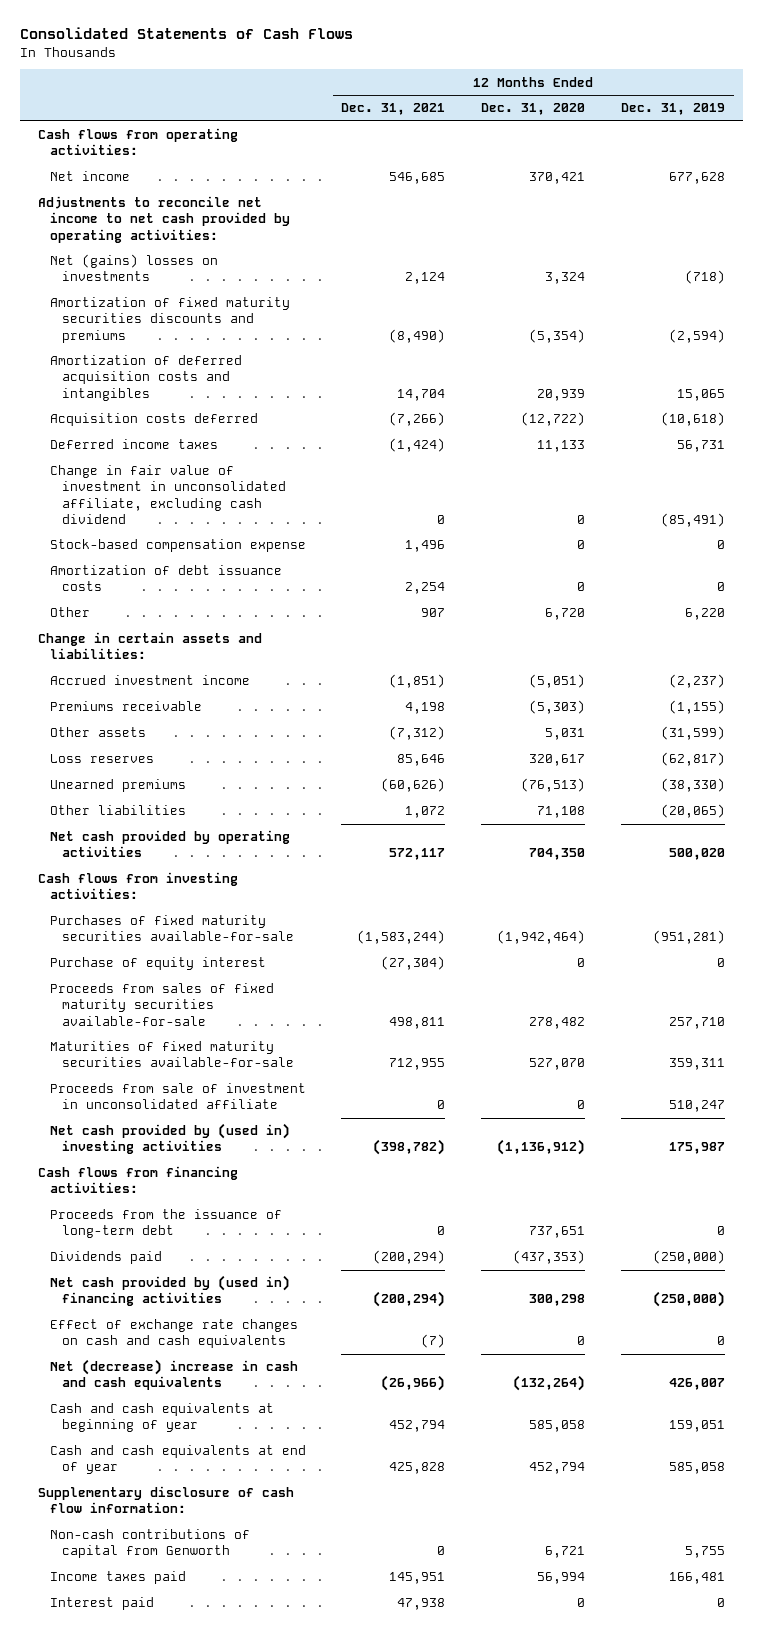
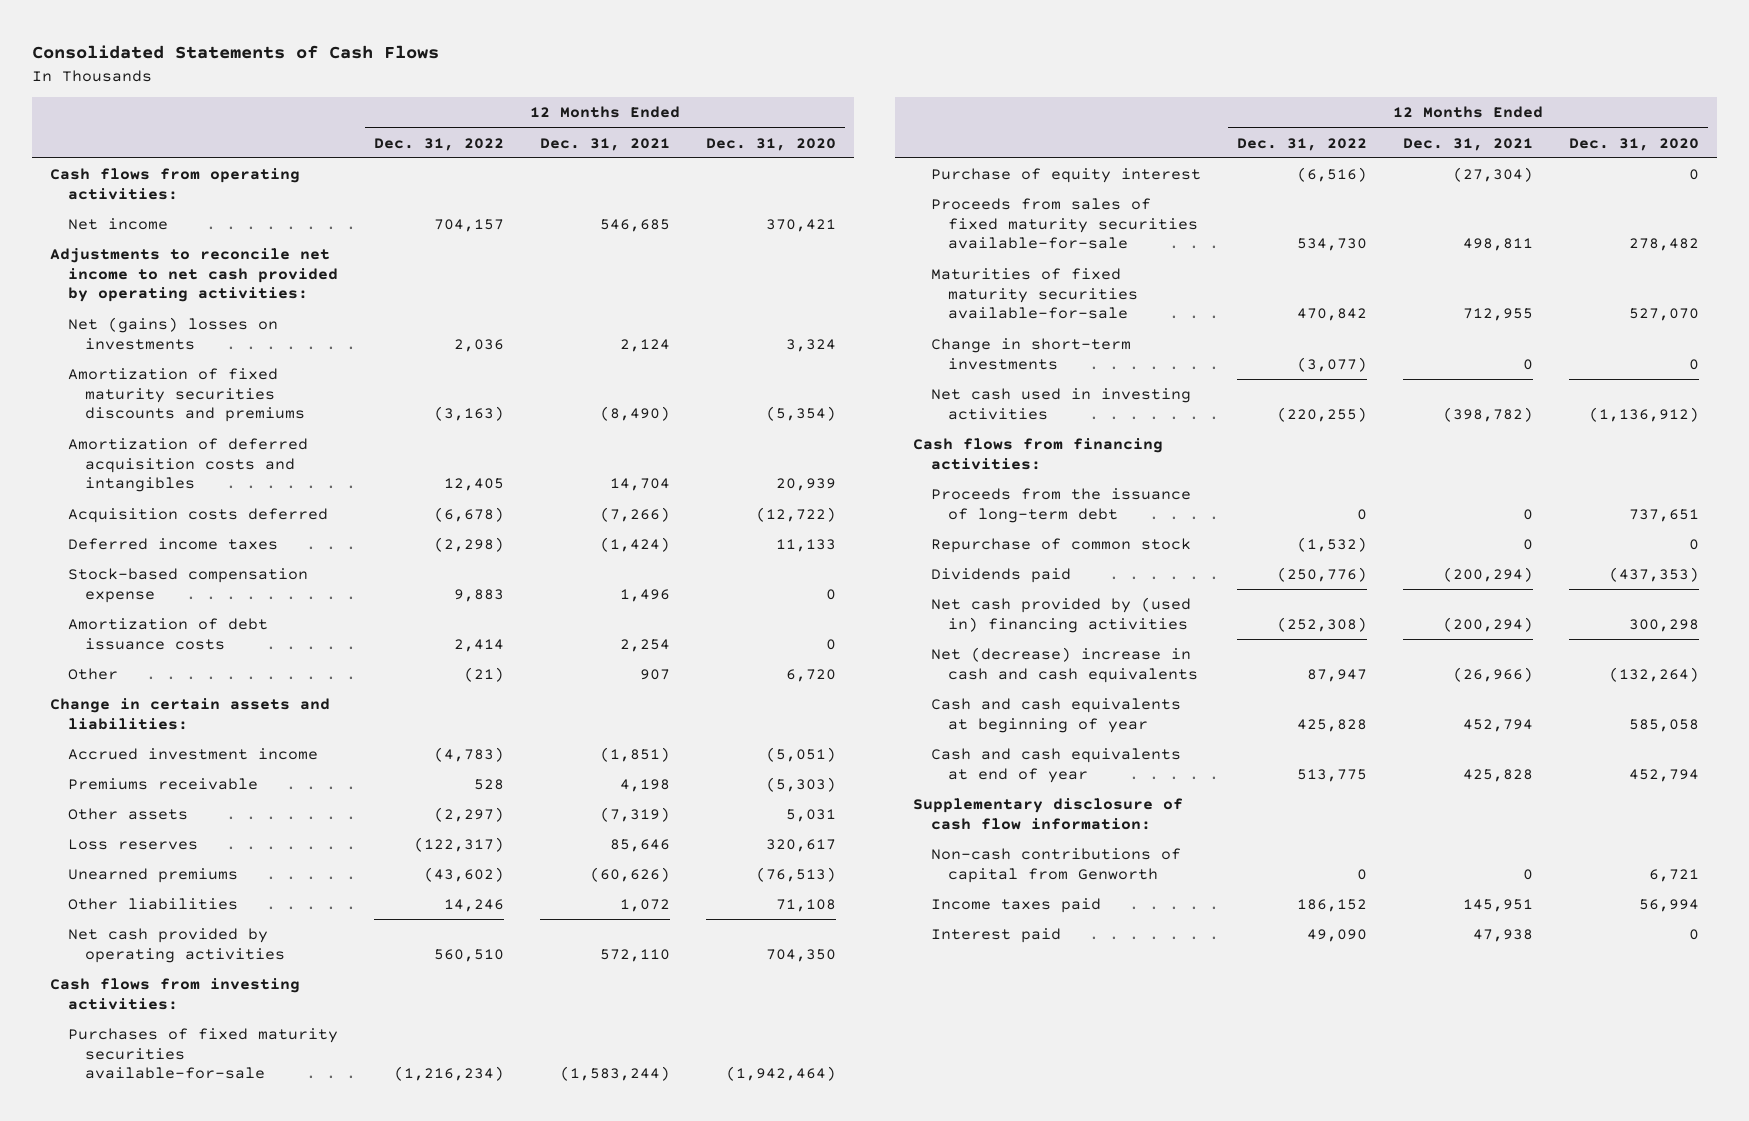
- | 12 Months Ended Dec. 31, 2021 | 12 Months Ended Dec. 31, 2020 | 12 Months Ended Dec. 31, 2019
+ | 12 Months Ended Dec. 31, 2022 | 12 Months Ended Dec. 31, 2021 | 12 Months Ended Dec. 31, 2020
- Change in fair value of investment in unconsolidated affiliate, excluding cash dividend | 0 | 0 | (85,491)
- Other assets | (7,312) | 5,031 | (31,599)
+ Other assets | (2,297) | (7,319) | 5,031
- Net cash provided by operating activities | 572,117 | 704,350 | 500,020
+ Net cash provided by operating activities | 560,510 | 572,110 | 704,350
- Proceeds from sale of investment in unconsolidated affiliate | 0 | 0 | 510,247
- Net cash provided by (used in) investing activities | (398,782) | (1,136,912) | 175,987
+ Change in short-term investments | (3,077) | 0 | 0
+ Net cash used in investing activities | (220,255) | (398,782) | (1,136,912)
+ Repurchase of common stock | (1,532) | 0 | 0
- Effect of exchange rate changes on cash and cash equivalents | (7) | 0 | 0

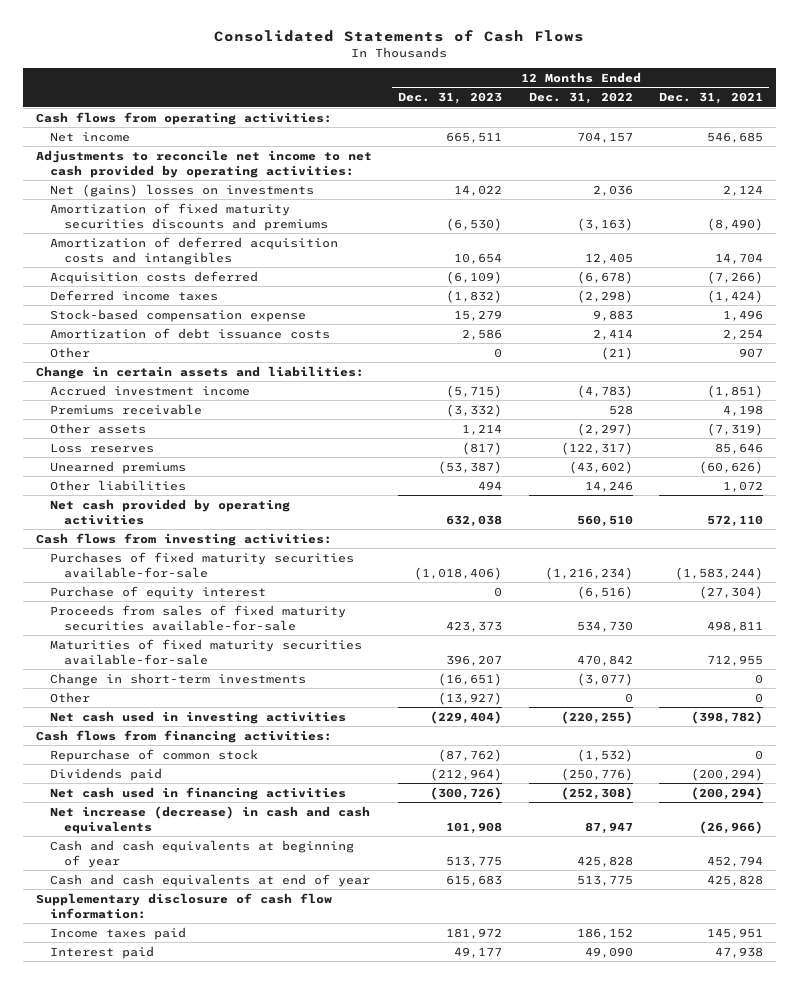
- | 12 Months Ended Dec. 31, 2022 | 12 Months Ended Dec. 31, 2021 | 12 Months Ended Dec. 31, 2020
+ | 12 Months Ended Dec. 31, 2023 | 12 Months Ended Dec. 31, 2022 | 12 Months Ended Dec. 31, 2021
+ Other | (13,927) | 0 | 0
- Proceeds from the issuance of long-term debt | 0 | 0 | 737,651
- Net cash provided by (used in) financing activities | (252,308) | (200,294) | 300,298
- Net (decrease) increase in cash and cash equivalents | 87,947 | (26,966) | (132,264)
+ Net cash used in financing activities | (300,726) | (252,308) | (200,294)
+ Net increase (decrease) in cash and cash equivalents | 101,908 | 87,947 | (26,966)
- Non-cash contributions of capital from Genworth | 0 | 0 | 6,721

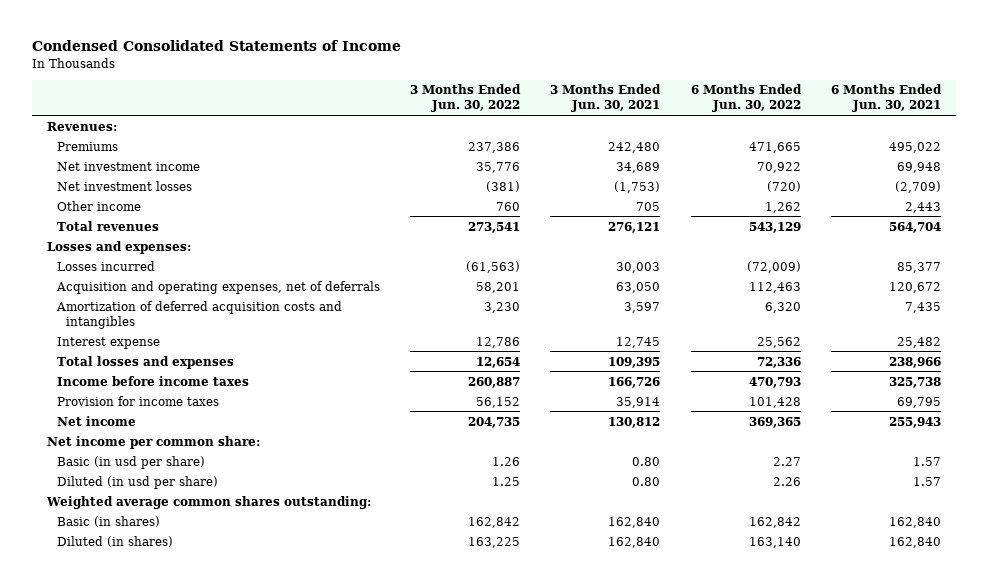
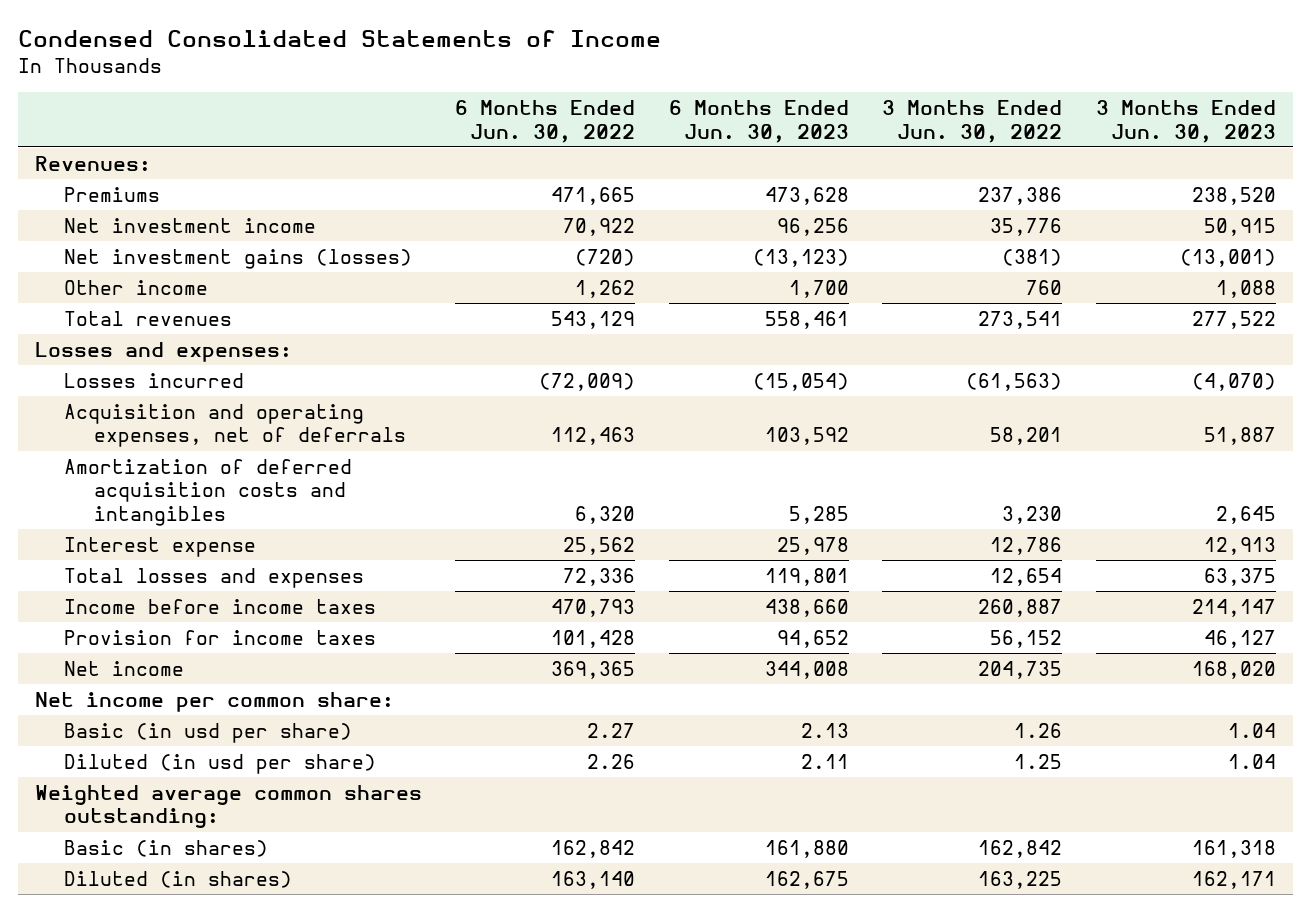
- | 3 Months Ended Jun. 30, 2022 | 3 Months Ended Jun. 30, 2021 | 6 Months Ended Jun. 30, 2022 | 6 Months Ended Jun. 30, 2021
+ | 6 Months Ended Jun. 30, 2022 | 6 Months Ended Jun. 30, 2023 | 3 Months Ended Jun. 30, 2022 | 3 Months Ended Jun. 30, 2023
- Net investment losses | (381) | (1,753) | (720) | (2,709)
+ Net investment gains (losses) | (720) | (13,123) | (381) | (13,001)

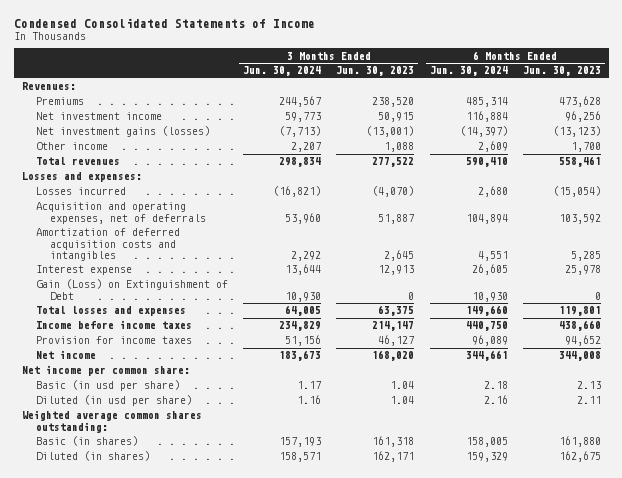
- | 6 Months Ended Jun. 30, 2022 | 6 Months Ended Jun. 30, 2023 | 3 Months Ended Jun. 30, 2022 | 3 Months Ended Jun. 30, 2023
+ | 3 Months Ended Jun. 30, 2024 | 3 Months Ended Jun. 30, 2023 | 6 Months Ended Jun. 30, 2024 | 6 Months Ended Jun. 30, 2023
+ Gain (Loss) on Extinguishment of Debt | 10,930 | 0 | 10,930 | 0

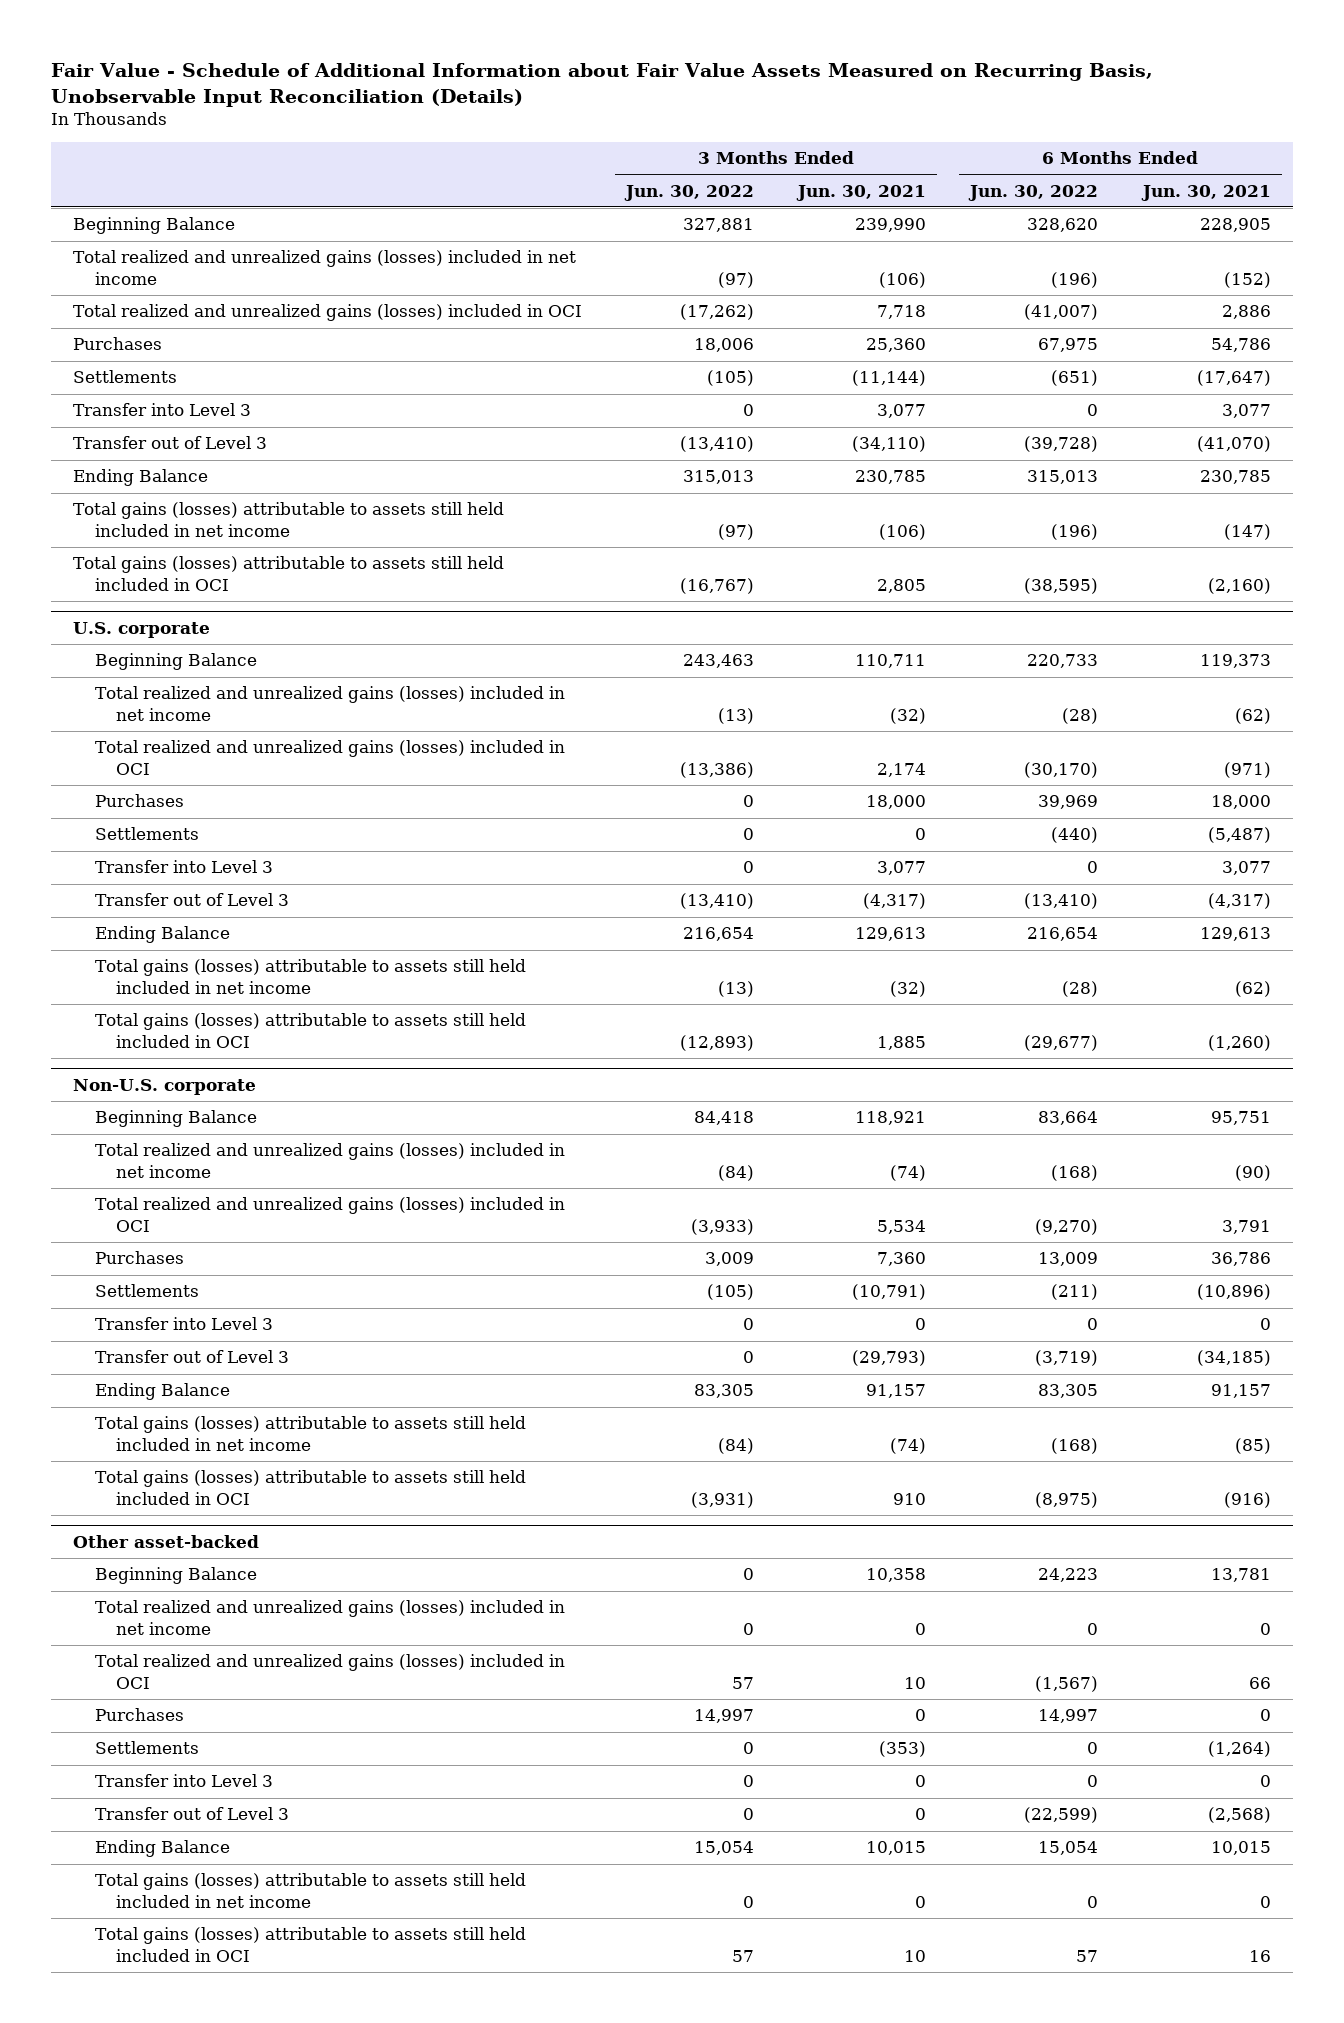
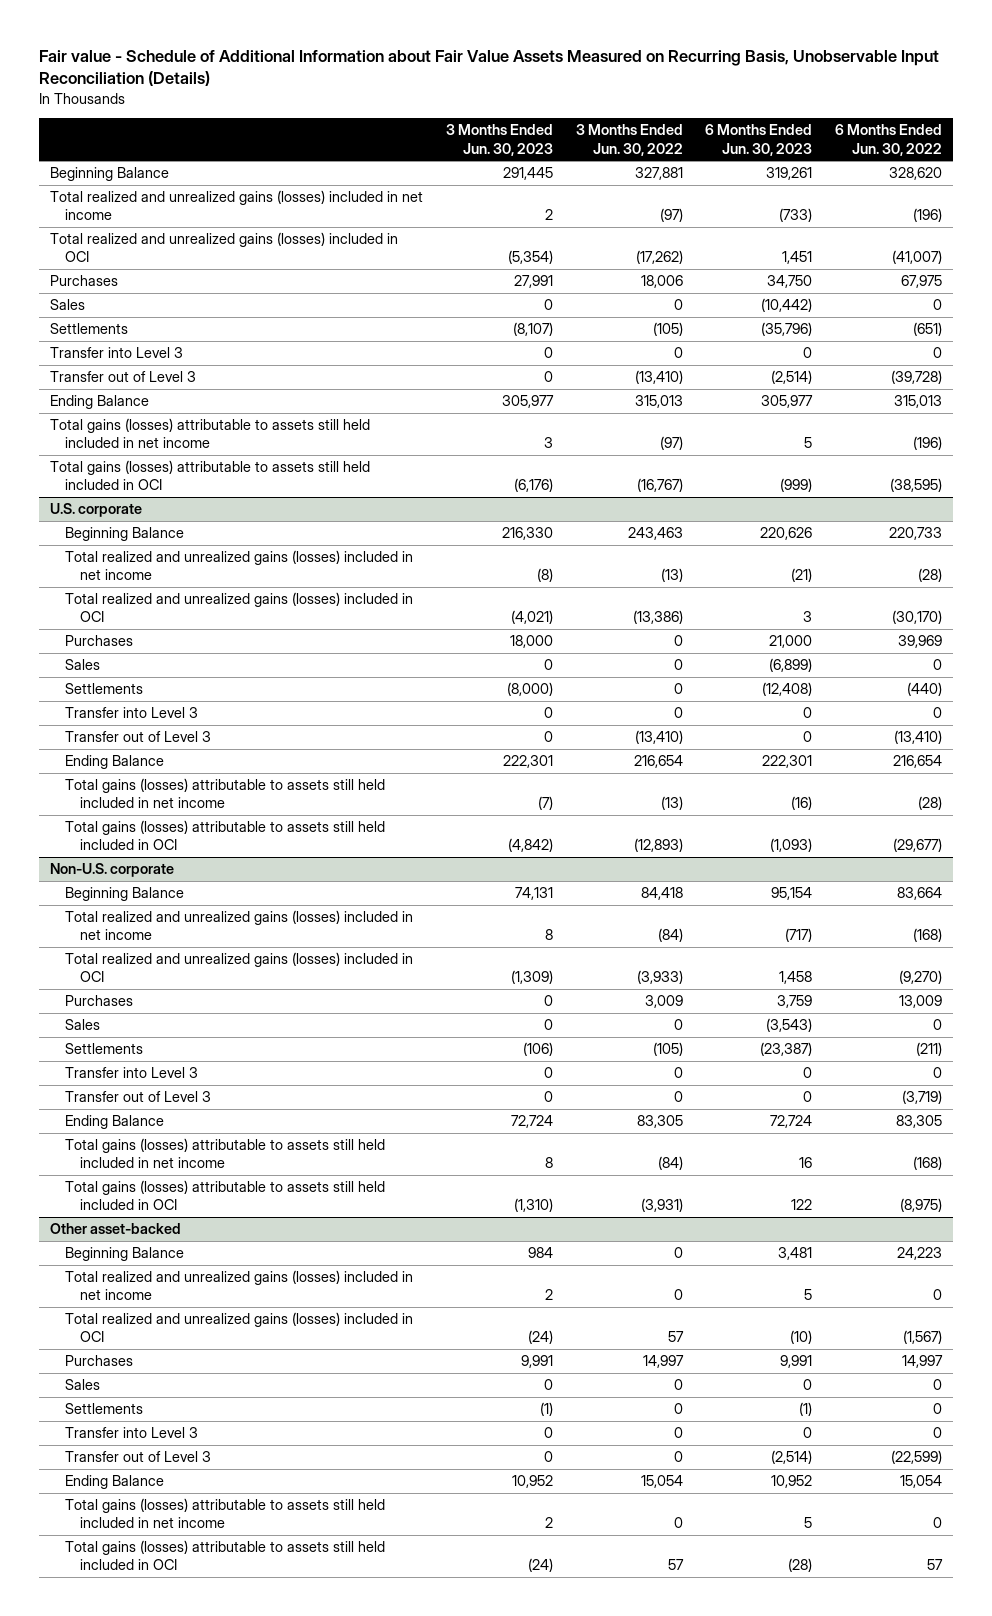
- Fair Value - Schedule of Additional Information about Fair Value Assets Measured on Recurring Basis, Unobservable Input Reconciliation (Details)
+ Fair value - Schedule of Additional Information about Fair Value Assets Measured on Recurring Basis, Unobservable Input Reconciliation (Details)
- | 3 Months Ended Jun. 30, 2022 | 3 Months Ended Jun. 30, 2021 | 6 Months Ended Jun. 30, 2022 | 6 Months Ended Jun. 30, 2021
+ | 3 Months Ended Jun. 30, 2023 | 3 Months Ended Jun. 30, 2022 | 6 Months Ended Jun. 30, 2023 | 6 Months Ended Jun. 30, 2022
+ Sales | 0 | 0 | (10,442) | 0
@ U.S. corporate
+ Sales | 0 | 0 | (6,899) | 0
@ Non-U.S. corporate
+ Sales | 0 | 0 | (3,543) | 0
@ Other asset-backed
+ Sales | 0 | 0 | 0 | 0

